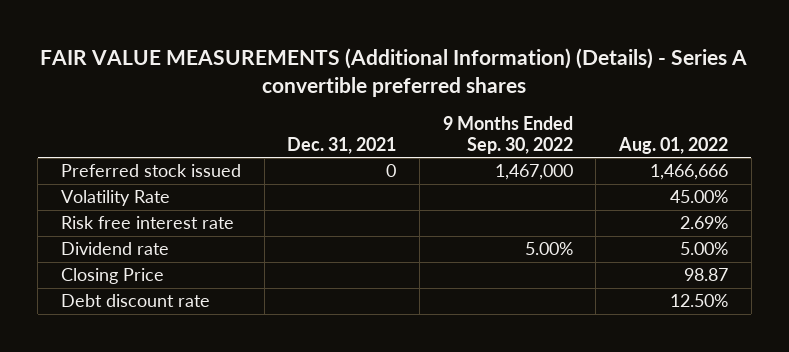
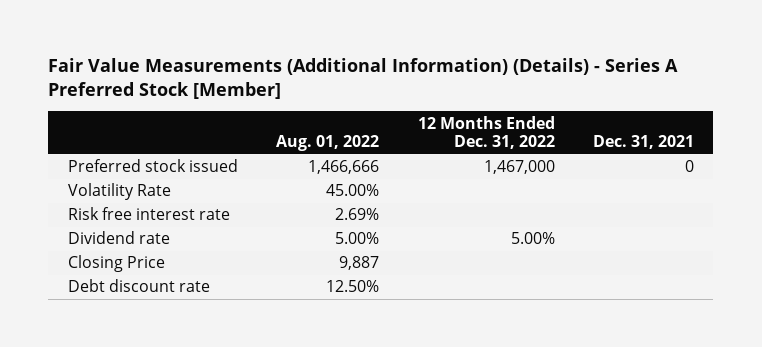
- FAIR VALUE MEASUREMENTS (Additional Information) (Details) - Series A convertible preferred shares
+ Fair Value Measurements (Additional Information) (Details) - Series A Preferred Stock [Member]
- | Dec. 31, 2021 | 9 Months Ended Sep. 30, 2022 | Aug. 01, 2022
+ | Aug. 01, 2022 | 12 Months Ended Dec. 31, 2022 | Dec. 31, 2021
- Closing Price | | | 98.87
+ Closing Price | 9,887 | |

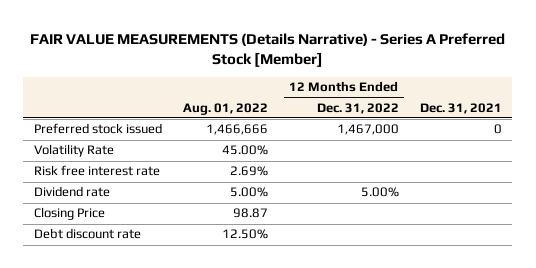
- Fair Value Measurements (Additional Information) (Details) - Series A Preferred Stock [Member]
+ FAIR VALUE MEASUREMENTS (Details Narrative) - Series A Preferred Stock [Member]
- Closing Price | 9,887 | |
+ Closing Price | 98.87 | |

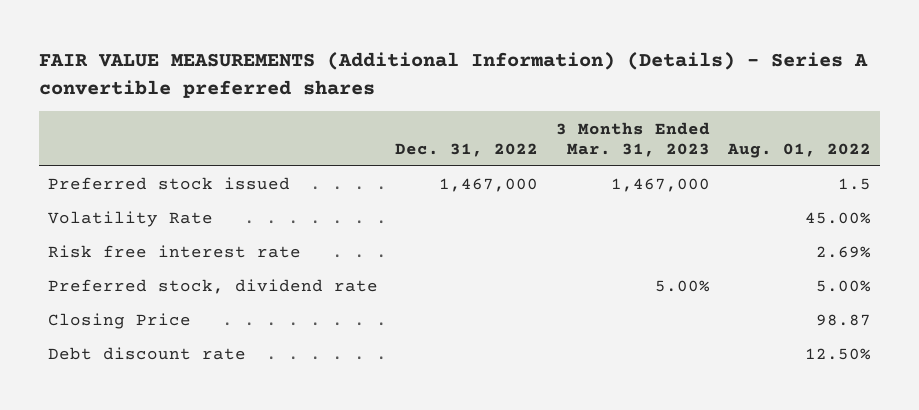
- FAIR VALUE MEASUREMENTS (Details Narrative) - Series A Preferred Stock [Member]
+ FAIR VALUE MEASUREMENTS (Additional Information) (Details) - Series A convertible preferred shares
- | Aug. 01, 2022 | 12 Months Ended Dec. 31, 2022 | Dec. 31, 2021
+ | Dec. 31, 2022 | 3 Months Ended Mar. 31, 2023 | Aug. 01, 2022
- Preferred stock issued | 1,466,666 | 1,467,000 | 0
+ Preferred stock issued | 1,467,000 | 1,467,000 | 1.5
- Dividend rate | 5.00% | 5.00% |
+ Preferred stock, dividend rate | | 5.00% | 5.00%

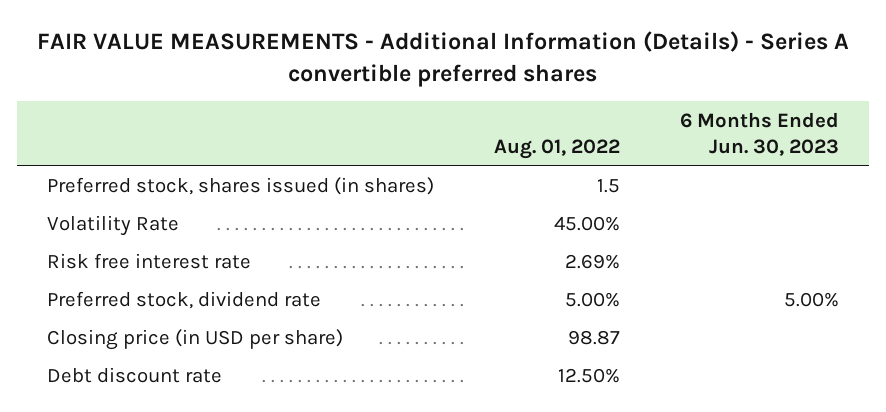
- FAIR VALUE MEASUREMENTS (Additional Information) (Details) - Series A convertible preferred shares
+ FAIR VALUE MEASUREMENTS - Additional Information (Details) - Series A convertible preferred shares
- | Dec. 31, 2022 | 3 Months Ended Mar. 31, 2023 | Aug. 01, 2022
+ | Aug. 01, 2022 | 6 Months Ended Jun. 30, 2023
- Preferred stock issued | 1,467,000 | 1,467,000 | 1.5
+ Preferred stock, shares issued (in shares) | 1.5 |
- Closing Price | | | 98.87
+ Closing price (in USD per share) | 98.87 |

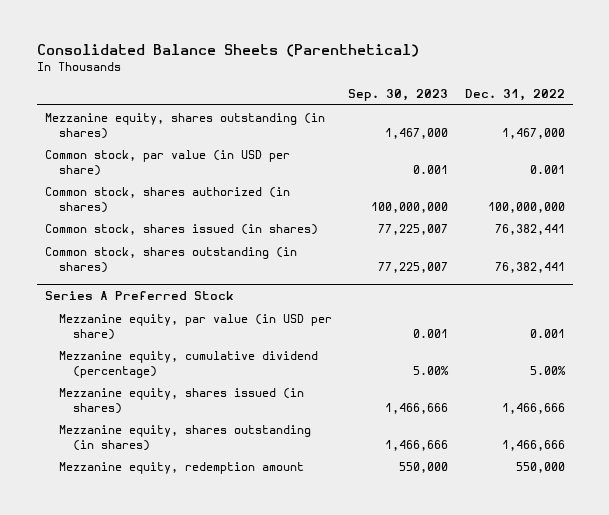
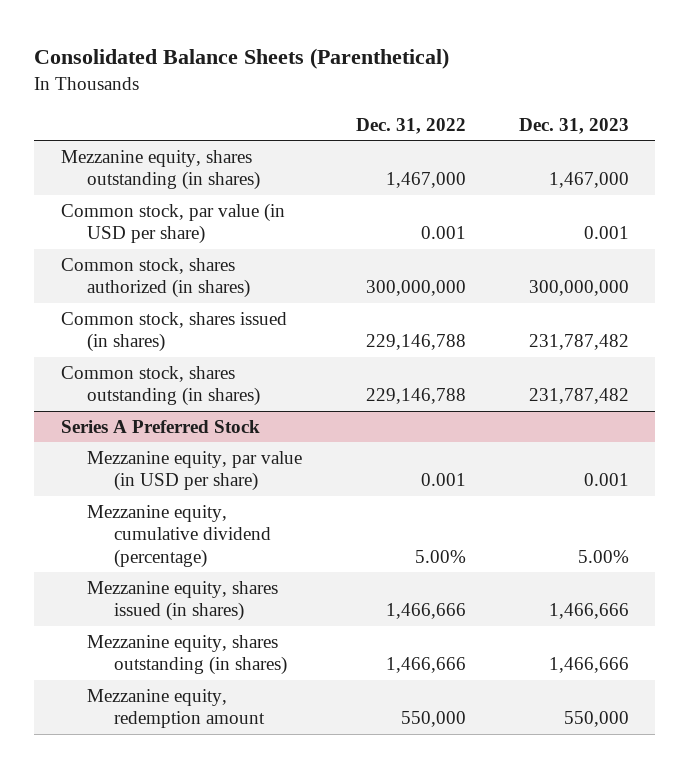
- | Sep. 30, 2023 | Dec. 31, 2022
+ | Dec. 31, 2022 | Dec. 31, 2023
- Common stock, shares authorized (in shares) | 100,000,000 | 100,000,000
- Common stock, shares issued (in shares) | 77,225,007 | 76,382,441
- Common stock, shares outstanding (in shares) | 77,225,007 | 76,382,441
+ Common stock, shares authorized (in shares) | 300,000,000 | 300,000,000
+ Common stock, shares issued (in shares) | 229,146,788 | 231,787,482
+ Common stock, shares outstanding (in shares) | 229,146,788 | 231,787,482

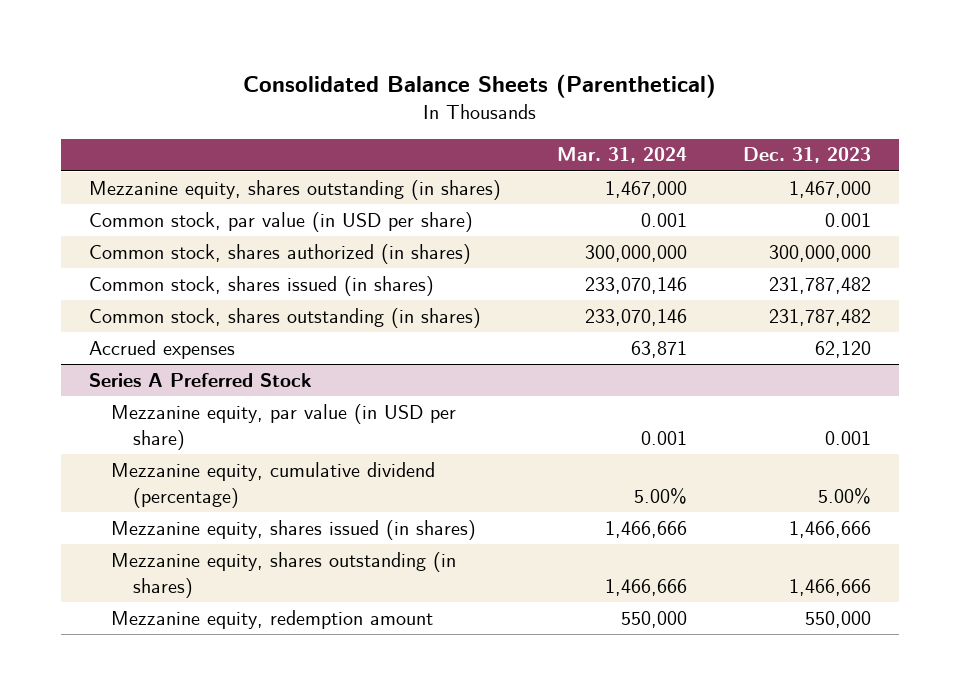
- | Dec. 31, 2022 | Dec. 31, 2023
+ | Mar. 31, 2024 | Dec. 31, 2023
+ Accrued expenses | 63,871 | 62,120

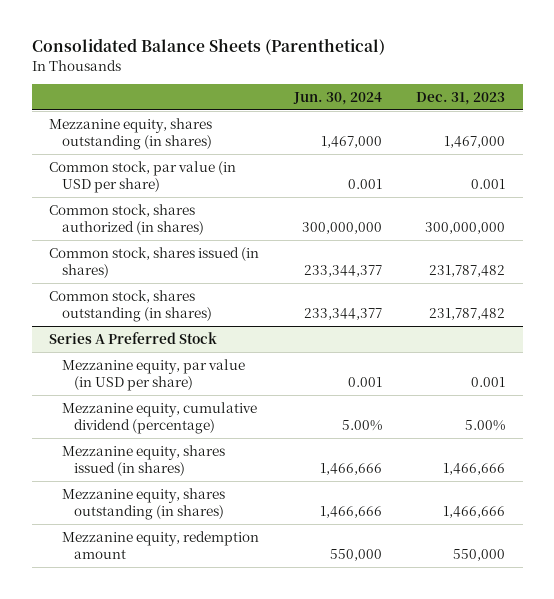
- | Mar. 31, 2024 | Dec. 31, 2023
+ | Jun. 30, 2024 | Dec. 31, 2023
- Accrued expenses | 63,871 | 62,120

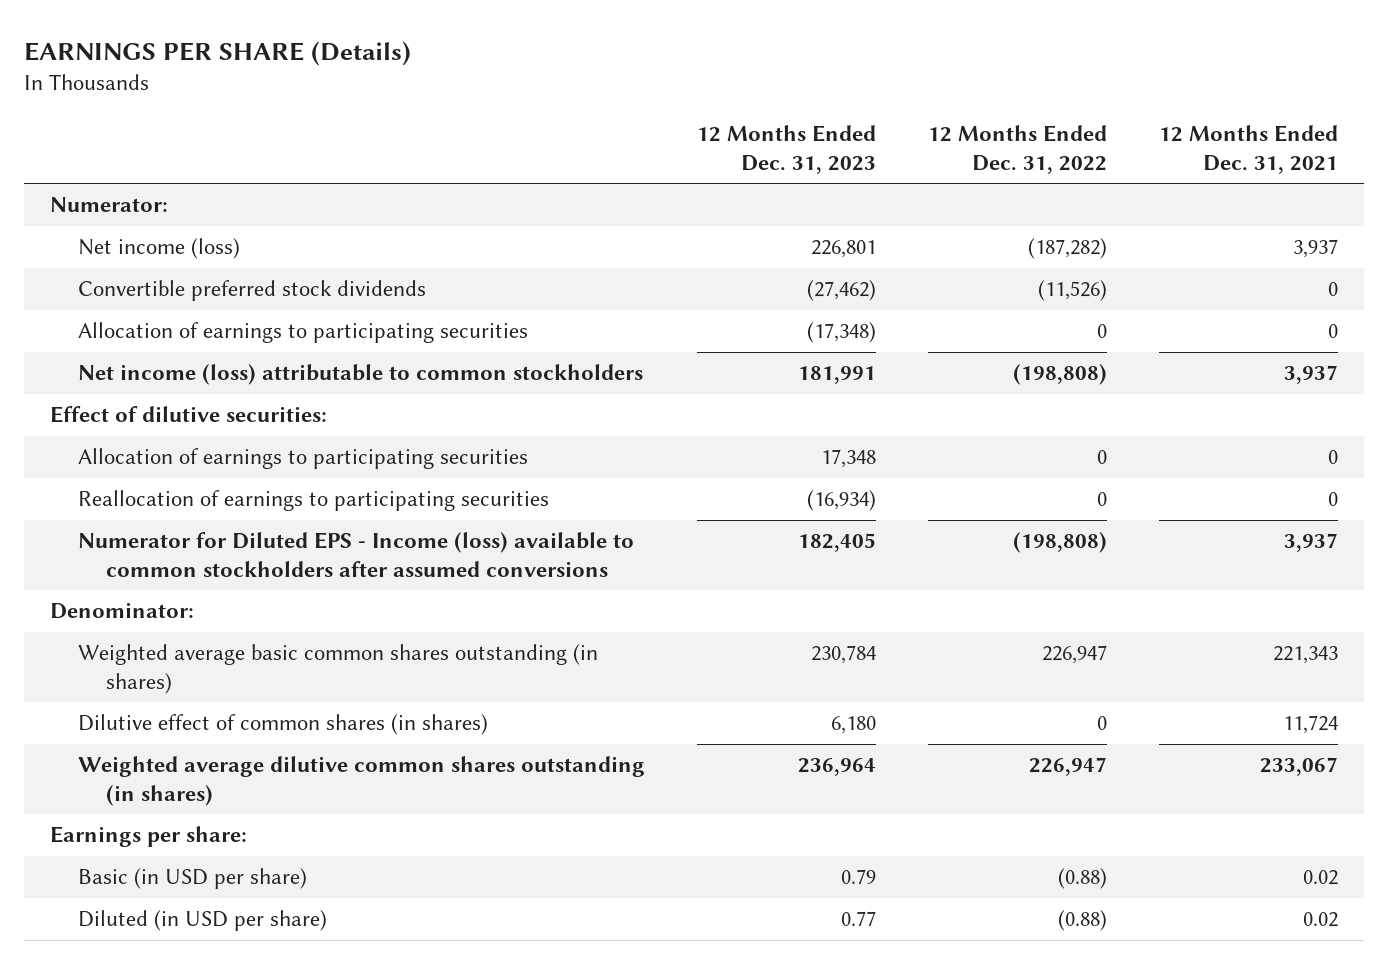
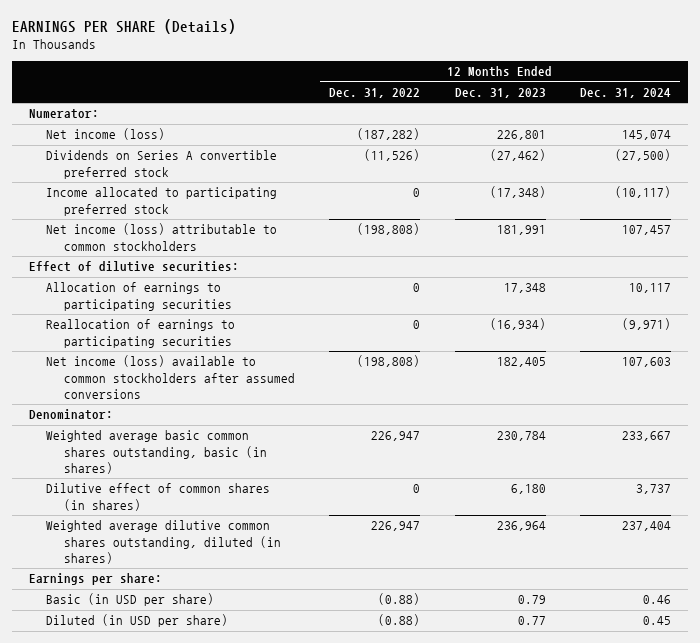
- | 12 Months Ended Dec. 31, 2023 | 12 Months Ended Dec. 31, 2022 | 12 Months Ended Dec. 31, 2021
+ | 12 Months Ended Dec. 31, 2022 | 12 Months Ended Dec. 31, 2023 | 12 Months Ended Dec. 31, 2024
- Convertible preferred stock dividends | (27,462) | (11,526) | 0
- Allocation of earnings to participating securities | (17,348) | 0 | 0
+ Dividends on Series A convertible preferred stock | (11,526) | (27,462) | (27,500)
+ Income allocated to participating preferred stock | 0 | (17,348) | (10,117)
- Numerator for Diluted EPS - Income (loss) available to common stockholders after assumed conversions | 182,405 | (198,808) | 3,937
+ Net income (loss) available to common stockholders after assumed conversions | (198,808) | 182,405 | 107,603
- Weighted average basic common shares outstanding (in shares) | 230,784 | 226,947 | 221,343
+ Weighted average basic common shares outstanding, basic (in shares) | 226,947 | 230,784 | 233,667
- Weighted average dilutive common shares outstanding (in shares) | 236,964 | 226,947 | 233,067
+ Weighted average dilutive common shares outstanding, diluted (in shares) | 226,947 | 236,964 | 237,404

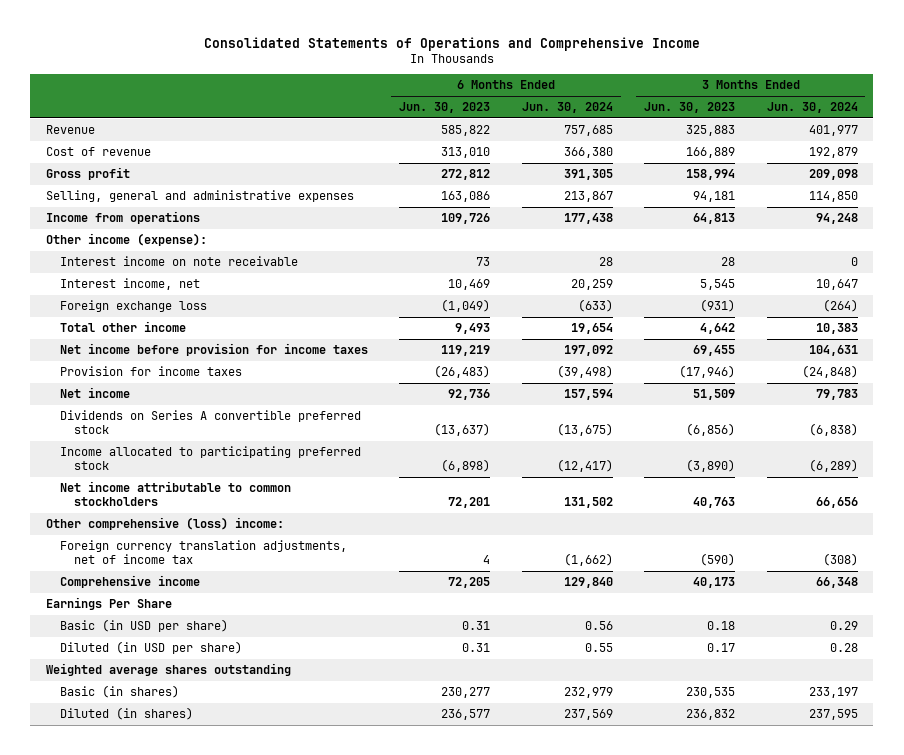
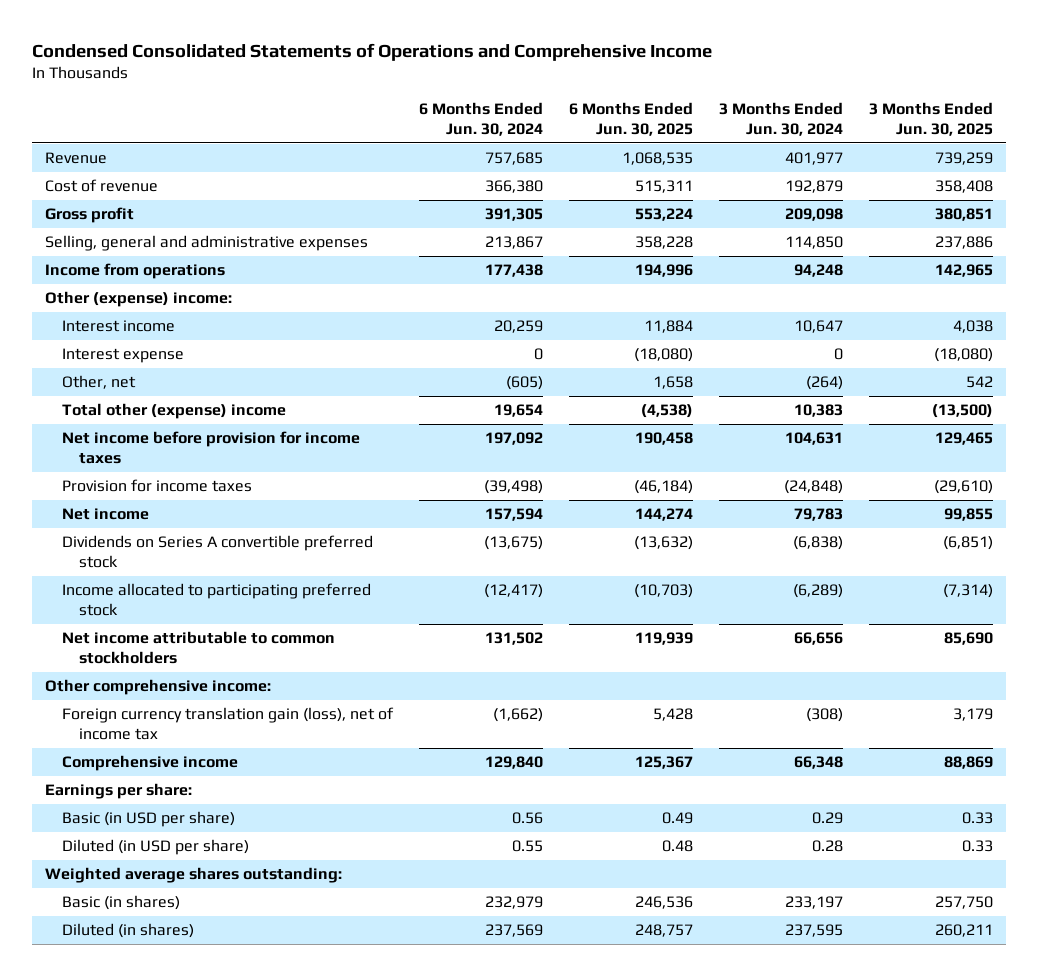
- Consolidated Statements of Operations and Comprehensive Income
+ Condensed Consolidated Statements of Operations and Comprehensive Income
- | 6 Months Ended Jun. 30, 2023 | 6 Months Ended Jun. 30, 2024 | 3 Months Ended Jun. 30, 2023 | 3 Months Ended Jun. 30, 2024
+ | 6 Months Ended Jun. 30, 2024 | 6 Months Ended Jun. 30, 2025 | 3 Months Ended Jun. 30, 2024 | 3 Months Ended Jun. 30, 2025
- Other income (expense):
- Interest income on note receivable | 73 | 28 | 28 | 0
- Interest income, net | 10,469 | 20,259 | 5,545 | 10,647
- Foreign exchange loss | (1,049) | (633) | (931) | (264)
- Total other income | 9,493 | 19,654 | 4,642 | 10,383
+ Other (expense) income:
+ Interest income | 20,259 | 11,884 | 10,647 | 4,038
+ Interest expense | 0 | (18,080) | 0 | (18,080)
+ Other, net | (605) | 1,658 | (264) | 542
+ Total other (expense) income | 19,654 | (4,538) | 10,383 | (13,500)
- Other comprehensive (loss) income:
- Foreign currency translation adjustments, net of income tax | 4 | (1,662) | (590) | (308)
+ Other comprehensive income:
+ Foreign currency translation gain (loss), net of income tax | (1,662) | 5,428 | (308) | 3,179
- Earnings Per Share
+ Earnings per share:
- Weighted average shares outstanding
+ Weighted average shares outstanding:

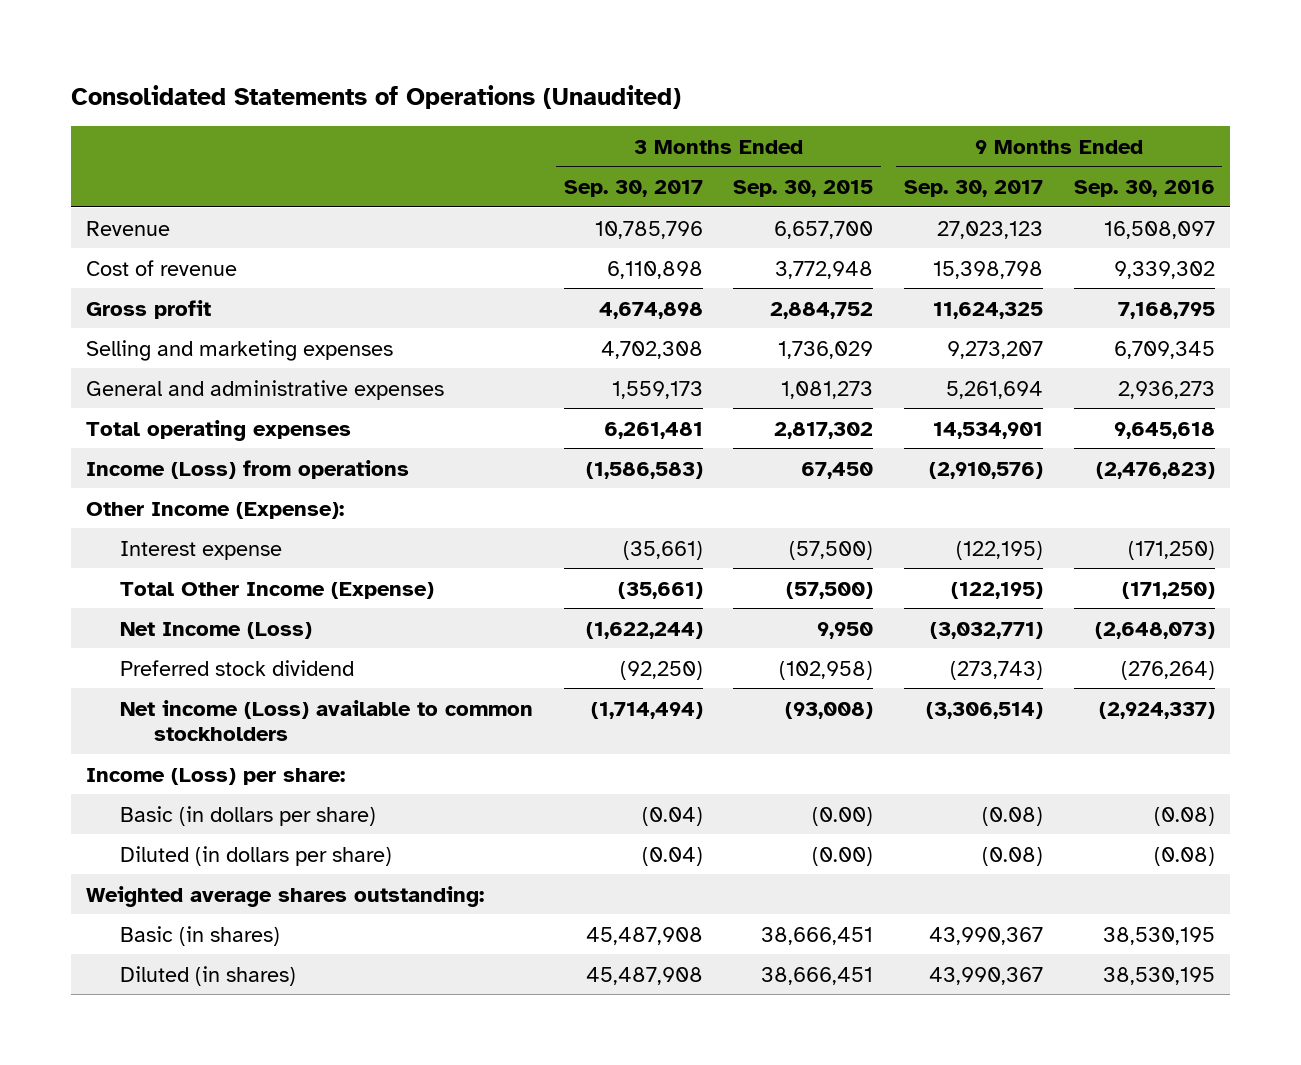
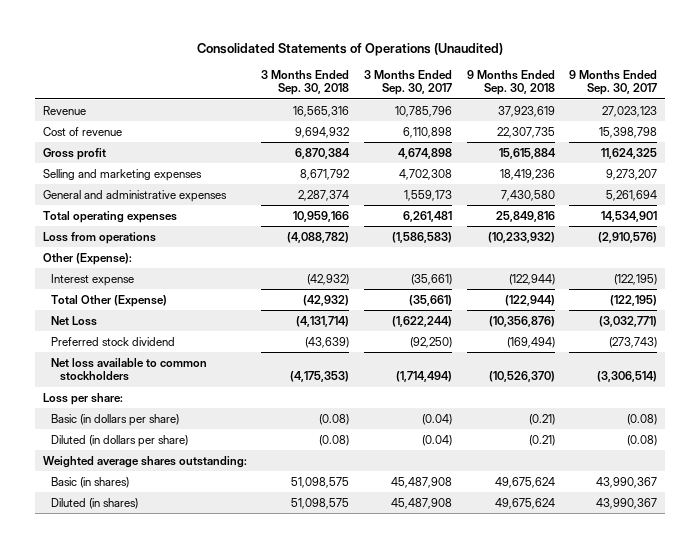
- | 3 Months Ended Sep. 30, 2017 | 3 Months Ended Sep. 30, 2015 | 9 Months Ended Sep. 30, 2017 | 9 Months Ended Sep. 30, 2016
+ | 3 Months Ended Sep. 30, 2018 | 3 Months Ended Sep. 30, 2017 | 9 Months Ended Sep. 30, 2018 | 9 Months Ended Sep. 30, 2017
- Income (Loss) from operations | (1,586,583) | 67,450 | (2,910,576) | (2,476,823)
- Other Income (Expense):
+ Loss from operations | (4,088,782) | (1,586,583) | (10,233,932) | (2,910,576)
+ Other (Expense):
- Total Other Income (Expense) | (35,661) | (57,500) | (122,195) | (171,250)
- Net Income (Loss) | (1,622,244) | 9,950 | (3,032,771) | (2,648,073)
+ Total Other (Expense) | (42,932) | (35,661) | (122,944) | (122,195)
+ Net Loss | (4,131,714) | (1,622,244) | (10,356,876) | (3,032,771)
- Net income (Loss) available to common stockholders | (1,714,494) | (93,008) | (3,306,514) | (2,924,337)
- Income (Loss) per share:
+ Net loss available to common stockholders | (4,175,353) | (1,714,494) | (10,526,370) | (3,306,514)
+ Loss per share:

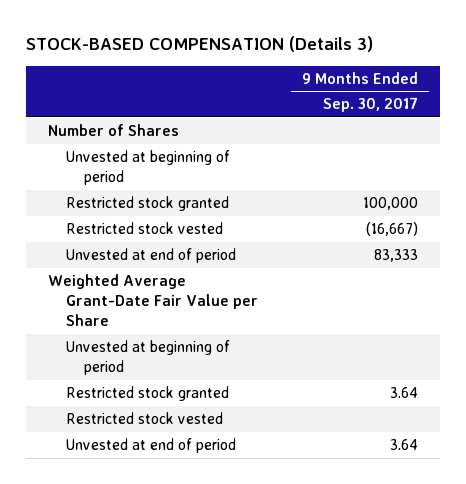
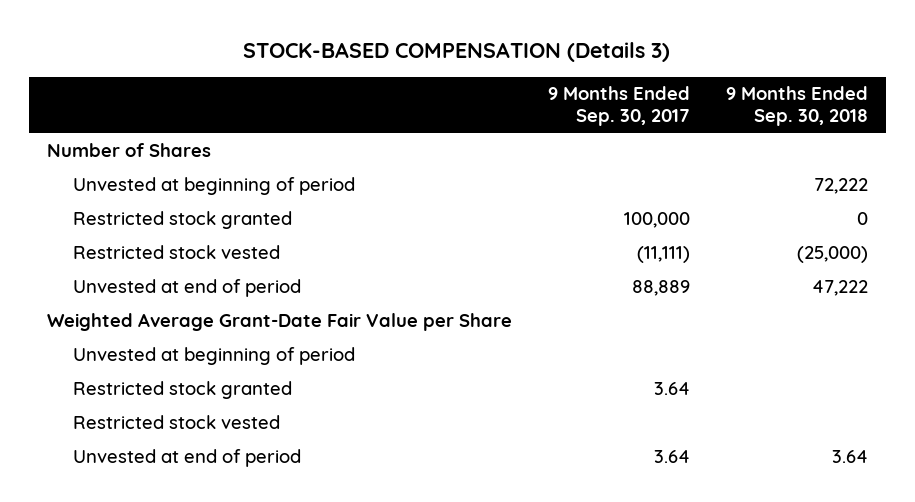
- | 9 Months Ended Sep. 30, 2017
+ | 9 Months Ended Sep. 30, 2017 | 9 Months Ended Sep. 30, 2018
- Restricted stock vested | (16,667)
- Unvested at end of period | 83,333
+ Restricted stock vested | (11,111) | (25,000)
+ Unvested at end of period | 88,889 | 47,222

